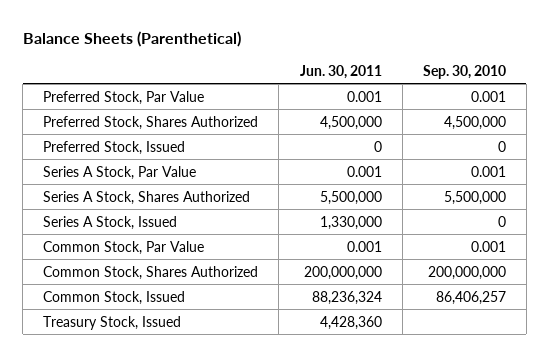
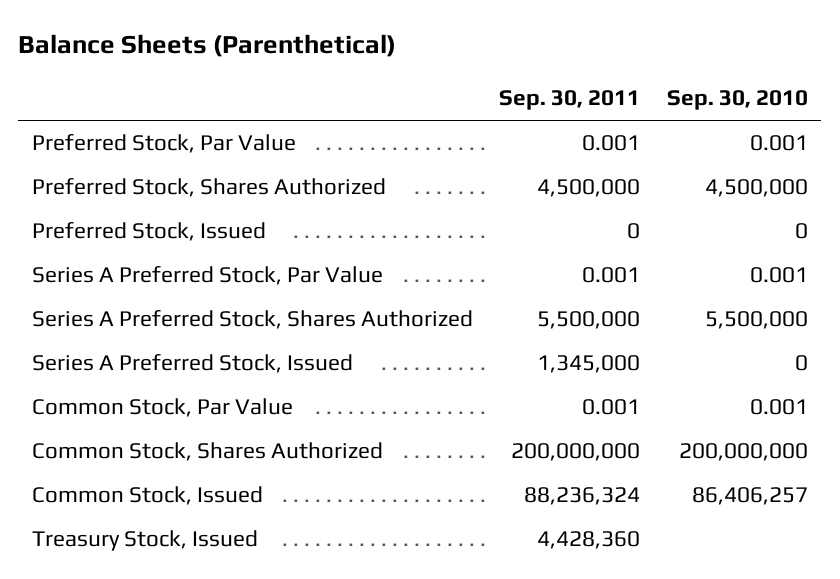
- | Jun. 30, 2011 | Sep. 30, 2010
+ | Sep. 30, 2011 | Sep. 30, 2010
- Series A Stock, Par Value | 0.001 | 0.001
- Series A Stock, Shares Authorized | 5,500,000 | 5,500,000
- Series A Stock, Issued | 1,330,000 | 0
+ Series A Preferred Stock, Par Value | 0.001 | 0.001
+ Series A Preferred Stock, Shares Authorized | 5,500,000 | 5,500,000
+ Series A Preferred Stock, Issued | 1,345,000 | 0

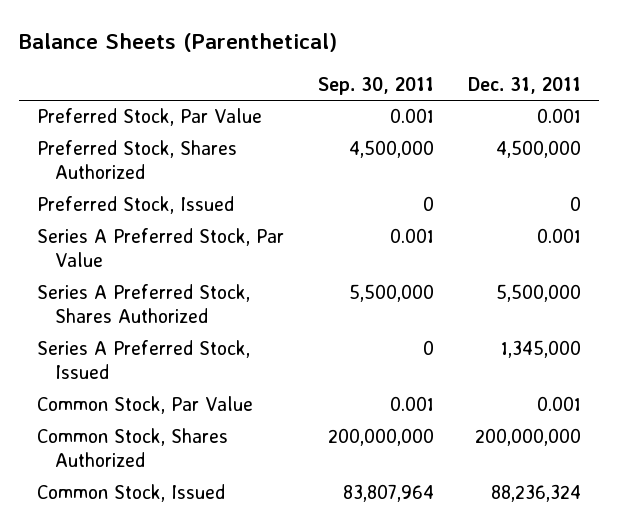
- | Sep. 30, 2011 | Sep. 30, 2010
+ | Sep. 30, 2011 | Dec. 31, 2011
- Series A Preferred Stock, Issued | 1,345,000 | 0
+ Series A Preferred Stock, Issued | 0 | 1,345,000
- Common Stock, Issued | 88,236,324 | 86,406,257
- Treasury Stock, Issued | 4,428,360 |
+ Common Stock, Issued | 83,807,964 | 88,236,324

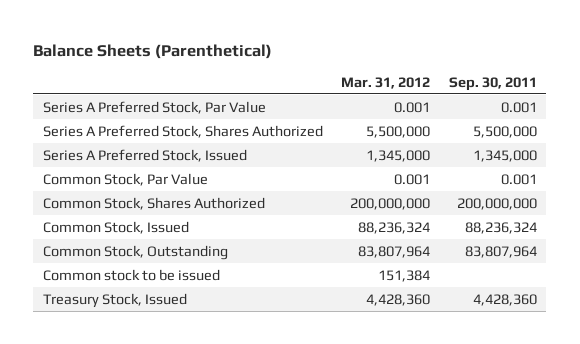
- | Sep. 30, 2011 | Dec. 31, 2011
+ | Mar. 31, 2012 | Sep. 30, 2011
- Preferred Stock, Par Value | 0.001 | 0.001
- Preferred Stock, Shares Authorized | 4,500,000 | 4,500,000
- Preferred Stock, Issued | 0 | 0
- Series A Preferred Stock, Issued | 0 | 1,345,000
+ Series A Preferred Stock, Issued | 1,345,000 | 1,345,000
- Common Stock, Issued | 83,807,964 | 88,236,324
+ Common Stock, Issued | 88,236,324 | 88,236,324
+ Common Stock, Outstanding | 83,807,964 | 83,807,964
+ Common stock to be issued | 151,384 |
+ Treasury Stock, Issued | 4,428,360 | 4,428,360

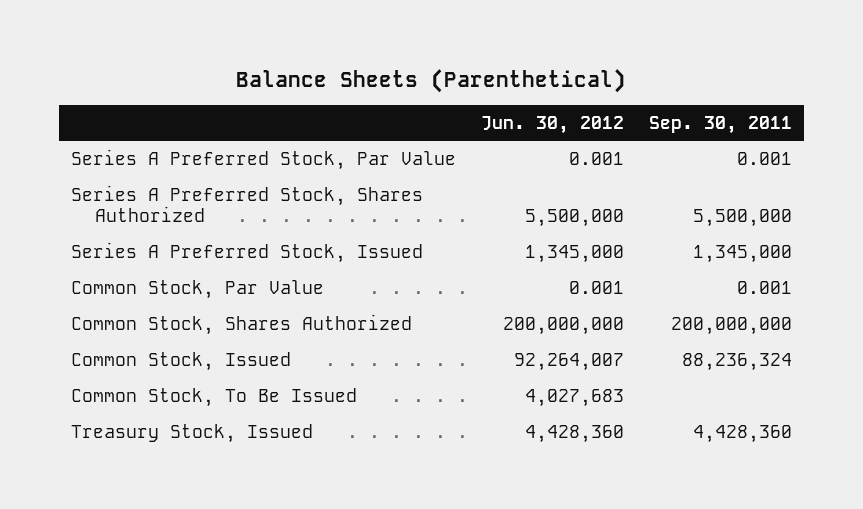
- | Mar. 31, 2012 | Sep. 30, 2011
+ | Jun. 30, 2012 | Sep. 30, 2011
- Common Stock, Outstanding | 83,807,964 | 83,807,964
- Common stock to be issued | 151,384 |
+ Common Stock, To Be Issued | 4,027,683 |

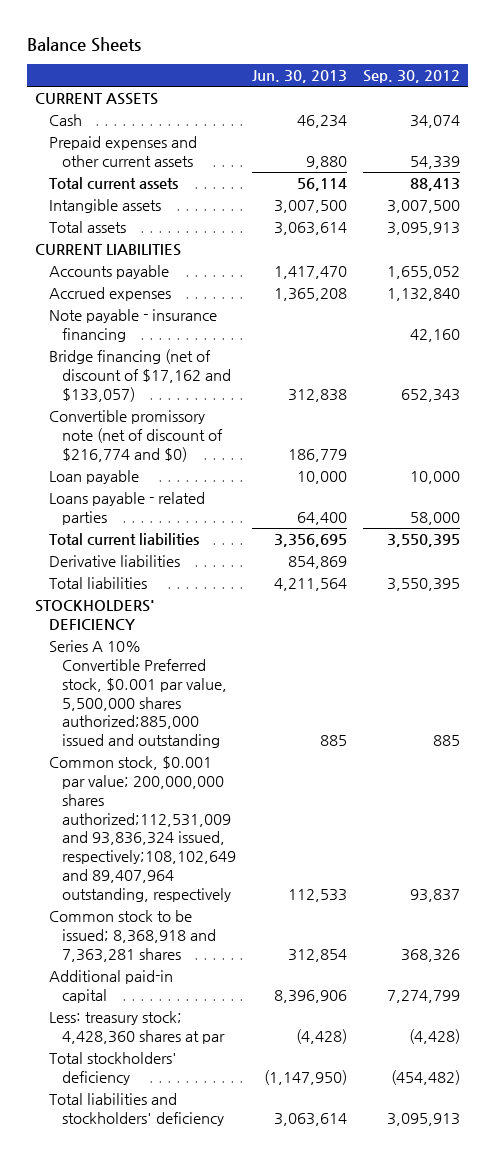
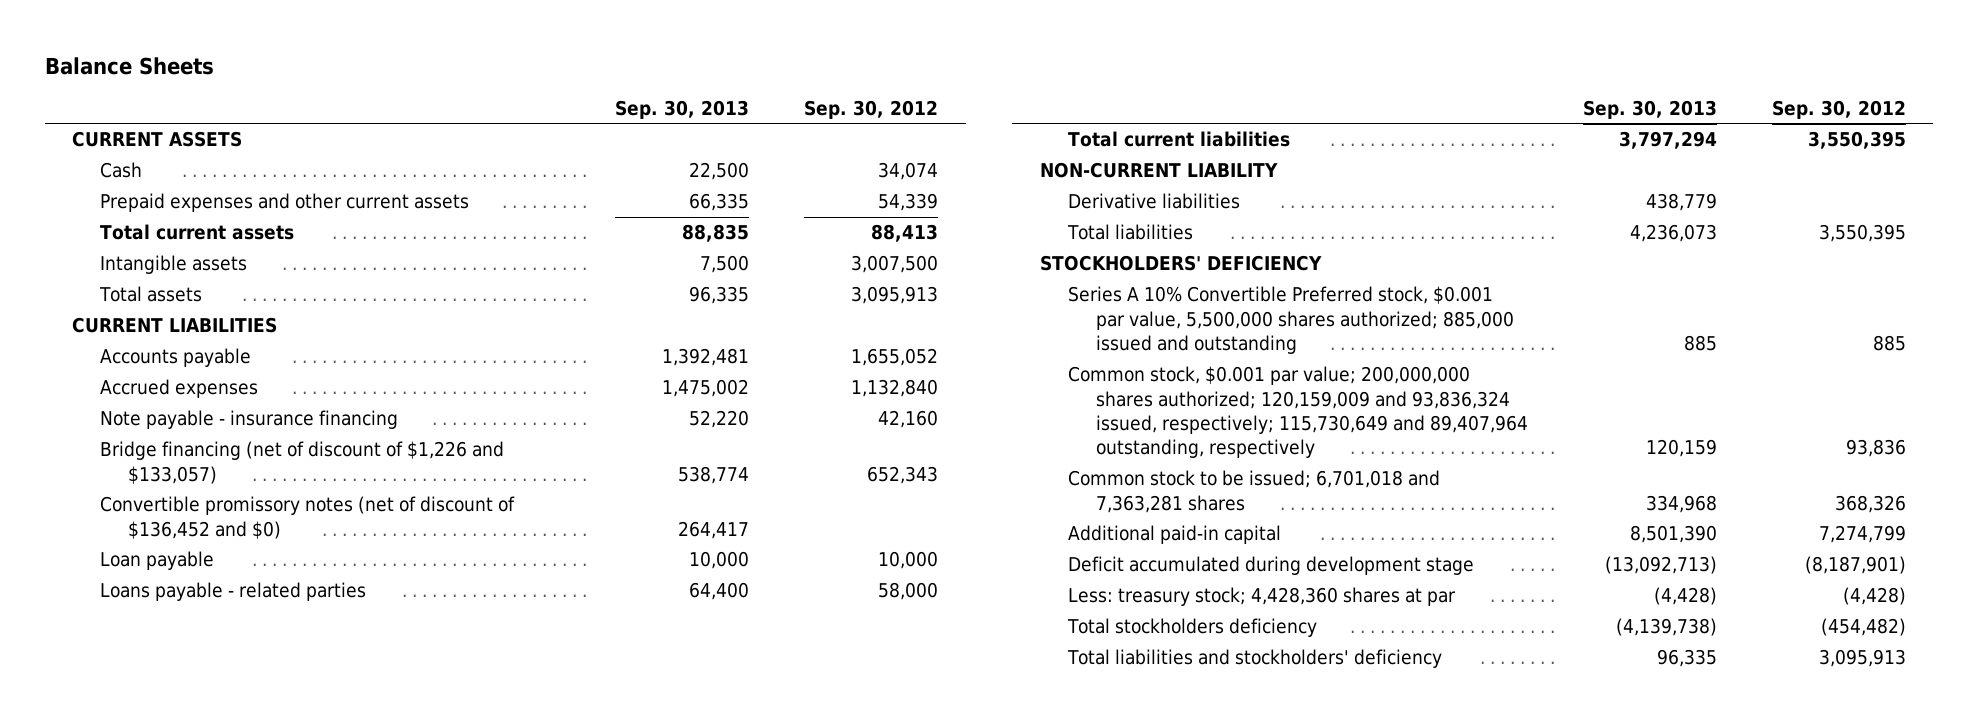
- | Jun. 30, 2013 | Sep. 30, 2012
+ | Sep. 30, 2013 | Sep. 30, 2012
- Bridge financing (net of discount of $17,162 and $133,057) | 312,838 | 652,343
- Convertible promissory note (net of discount of $216,774 and $0) | 186,779 |
+ Bridge financing (net of discount of $1,226 and $133,057) | 538,774 | 652,343
+ Convertible promissory notes (net of discount of $136,452 and $0) | 264,417 |
+ NON-CURRENT LIABILITY
- Series A 10% Convertible Preferred stock, $0.001 par value, 5,500,000 shares authorized;885,000 issued and outstanding | 885 | 885
- Common stock, $0.001 par value; 200,000,000 shares authorized;112,531,009 and 93,836,324 issued, respectively;108,102,649 and 89,407,964 outstanding, respectively | 112,533 | 93,837
- Common stock to be issued; 8,368,918 and 7,363,281 shares | 312,854 | 368,326
+ Series A 10% Convertible Preferred stock, $0.001 par value, 5,500,000 shares authorized; 885,000 issued and outstanding | 885 | 885
+ Common stock, $0.001 par value; 200,000,000 shares authorized; 120,159,009 and 93,836,324 issued, respectively; 115,730,649 and 89,407,964 outstanding, respectively | 120,159 | 93,836
+ Common stock to be issued; 6,701,018 and 7,363,281 shares | 334,968 | 368,326
+ Deficit accumulated during development stage | (13,092,713) | (8,187,901)
- Total stockholders' deficiency | (1,147,950) | (454,482)
+ Total stockholders deficiency | (4,139,738) | (454,482)

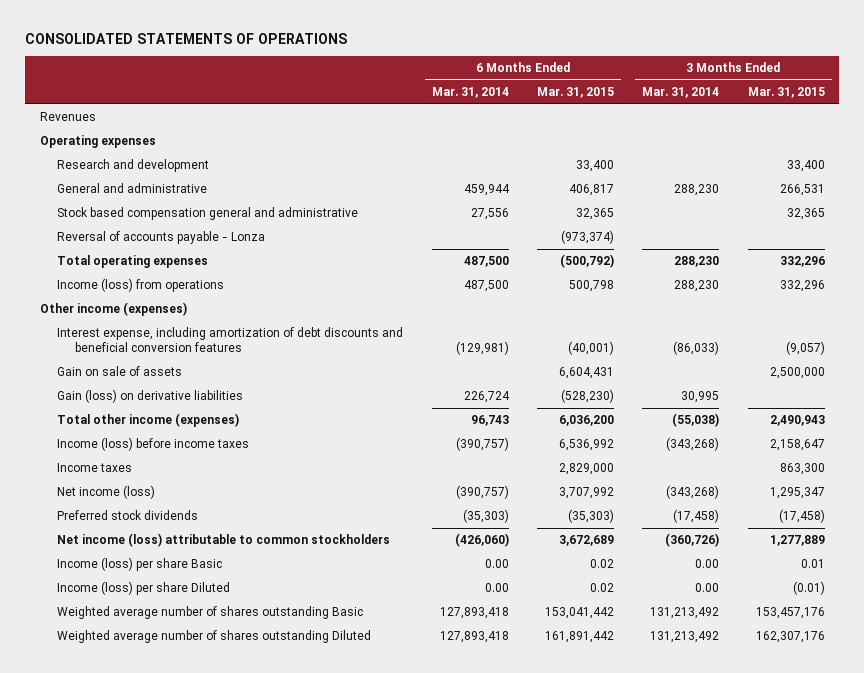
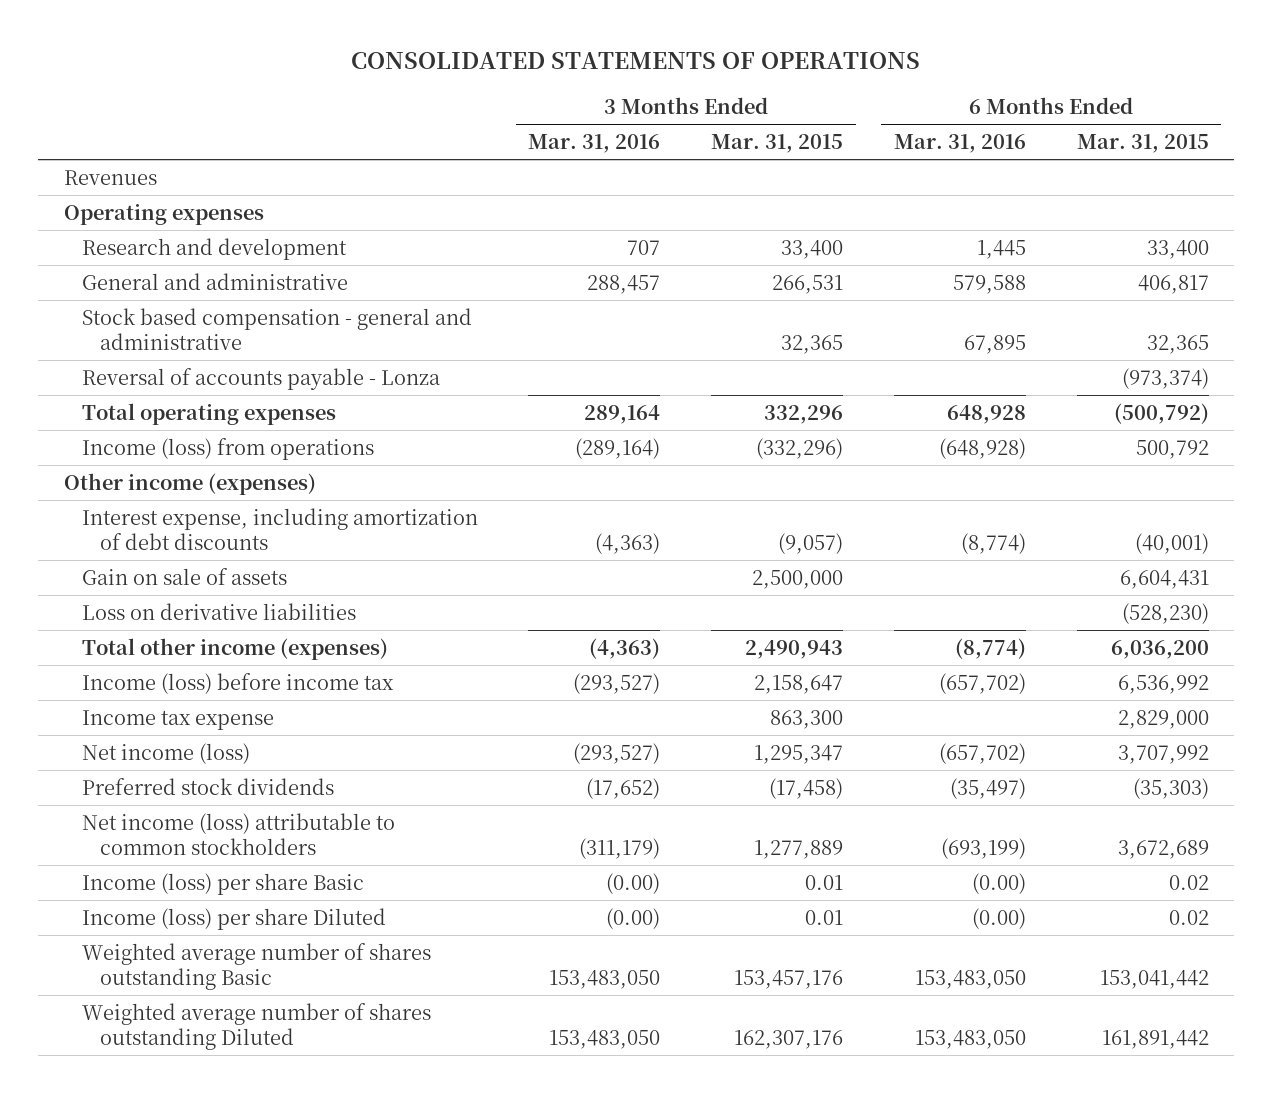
- | 6 Months Ended Mar. 31, 2014 | 6 Months Ended Mar. 31, 2015 | 3 Months Ended Mar. 31, 2014 | 3 Months Ended Mar. 31, 2015
+ | 3 Months Ended Mar. 31, 2016 | 3 Months Ended Mar. 31, 2015 | 6 Months Ended Mar. 31, 2016 | 6 Months Ended Mar. 31, 2015
- Stock based compensation general and administrative | 27,556 | 32,365 | | 32,365
+ Stock based compensation - general and administrative | | 32,365 | 67,895 | 32,365
- Income (loss) from operations | 487,500 | 500,798 | 288,230 | 332,296
+ Income (loss) from operations | (289,164) | (332,296) | (648,928) | 500,792
- Interest expense, including amortization of debt discounts and beneficial conversion features | (129,981) | (40,001) | (86,033) | (9,057)
+ Interest expense, including amortization of debt discounts | (4,363) | (9,057) | (8,774) | (40,001)
- Gain (loss) on derivative liabilities | 226,724 | (528,230) | 30,995 |
+ Loss on derivative liabilities | | | | (528,230)
- Income (loss) before income taxes | (390,757) | 6,536,992 | (343,268) | 2,158,647
- Income taxes | | 2,829,000 | | 863,300
+ Income (loss) before income tax | (293,527) | 2,158,647 | (657,702) | 6,536,992
+ Income tax expense | | 863,300 | | 2,829,000
- Income (loss) per share Diluted | 0.00 | 0.02 | 0.00 | (0.01)
+ Income (loss) per share Diluted | (0.00) | 0.01 | (0.00) | 0.02

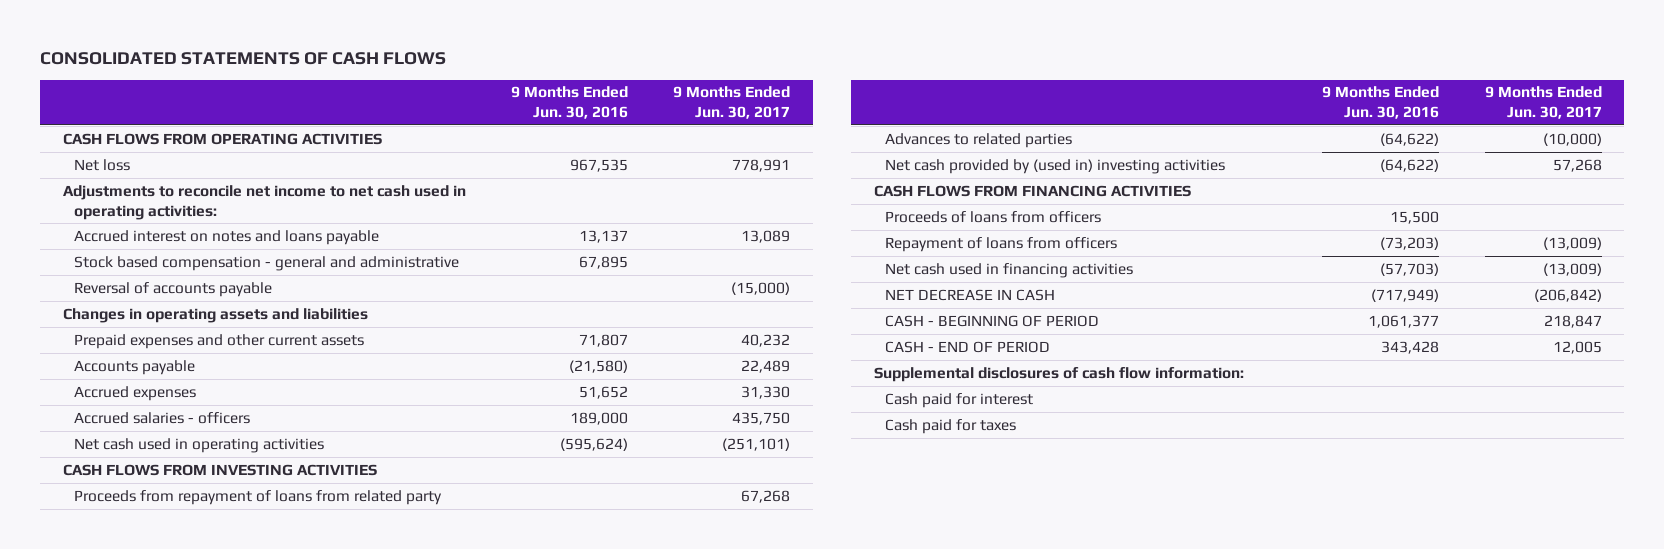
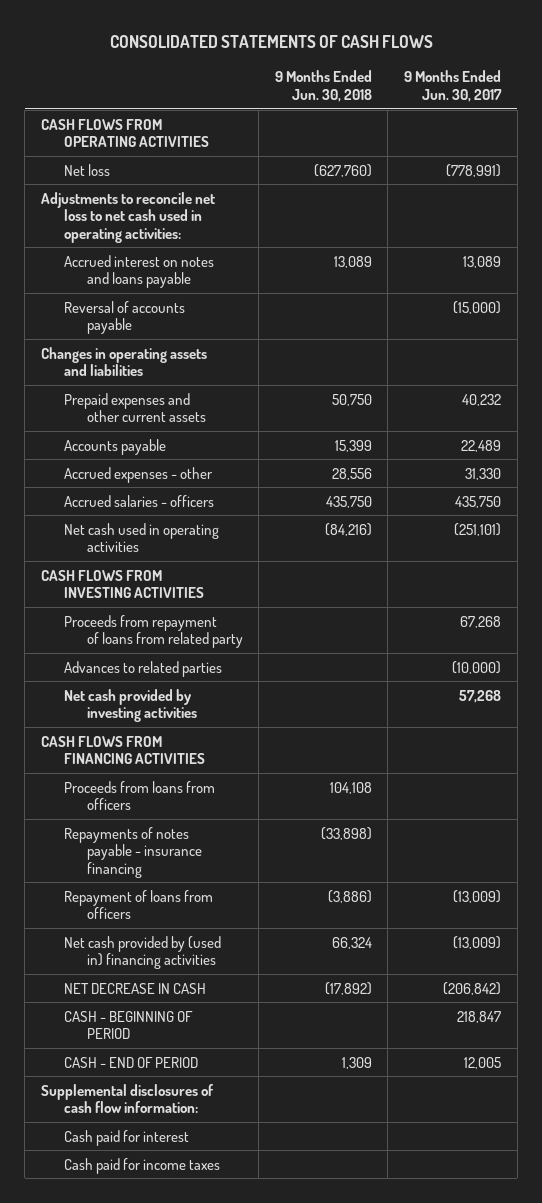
- | 9 Months Ended Jun. 30, 2016 | 9 Months Ended Jun. 30, 2017
+ | 9 Months Ended Jun. 30, 2018 | 9 Months Ended Jun. 30, 2017
- Net loss | 967,535 | 778,991
- Adjustments to reconcile net income to net cash used in operating activities:
+ Net loss | (627,760) | (778,991)
+ Adjustments to reconcile net loss to net cash used in operating activities:
- Stock based compensation - general and administrative | 67,895 |
- Accrued expenses | 51,652 | 31,330
+ Accrued expenses - other | 28,556 | 31,330
- Net cash provided by (used in) investing activities | (64,622) | 57,268
+ Net cash provided by investing activities | | 57,268
- Proceeds of loans from officers | 15,500 |
+ Proceeds from loans from officers | 104,108 |
+ Repayments of notes payable - insurance financing | (33,898) |
- Net cash used in financing activities | (57,703) | (13,009)
+ Net cash provided by (used in) financing activities | 66,324 | (13,009)
- Cash paid for taxes
+ Cash paid for income taxes

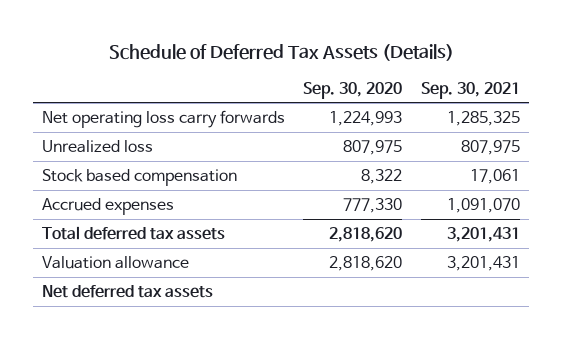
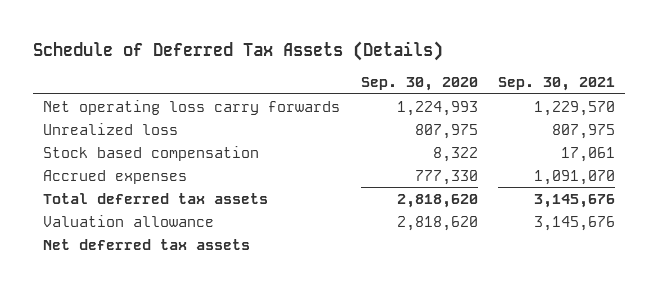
- Net operating loss carry forwards | 1,224,993 | 1,285,325
+ Net operating loss carry forwards | 1,224,993 | 1,229,570
- Total deferred tax assets | 2,818,620 | 3,201,431
- Valuation allowance | 2,818,620 | 3,201,431
+ Total deferred tax assets | 2,818,620 | 3,145,676
+ Valuation allowance | 2,818,620 | 3,145,676

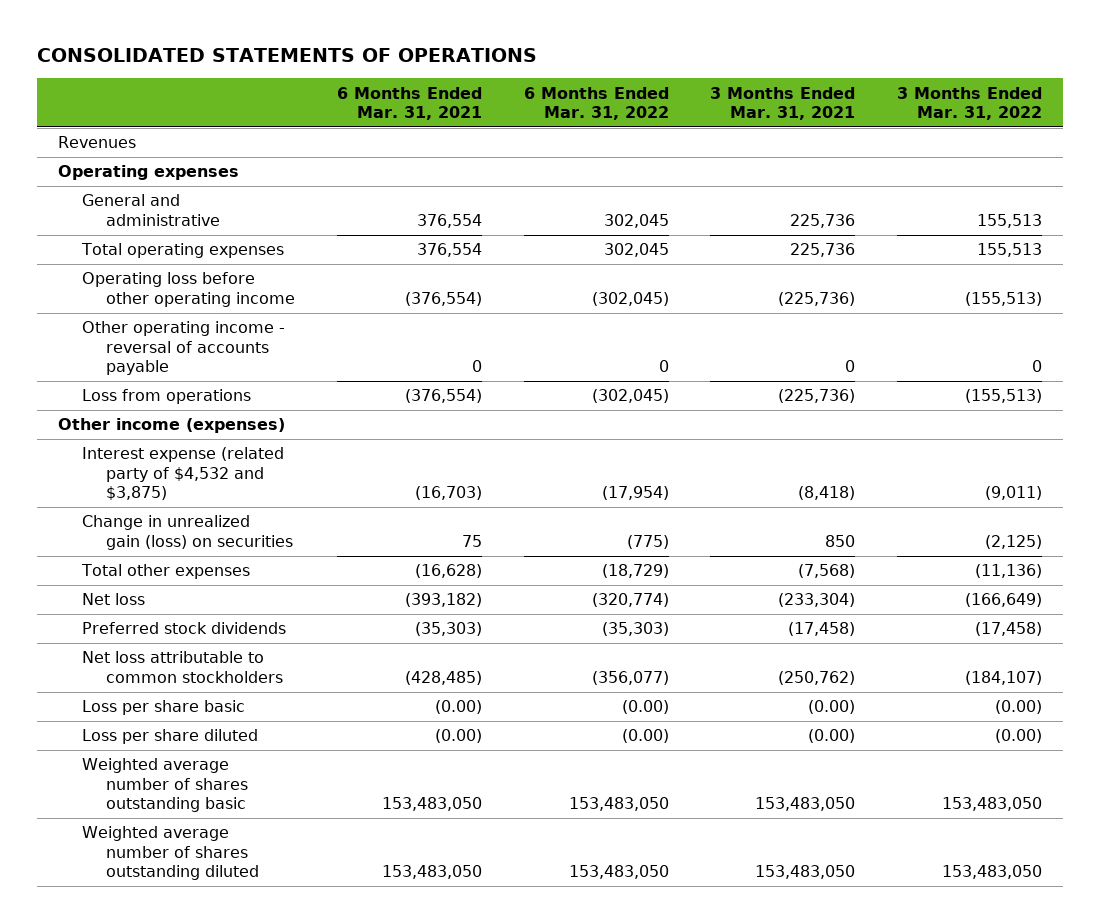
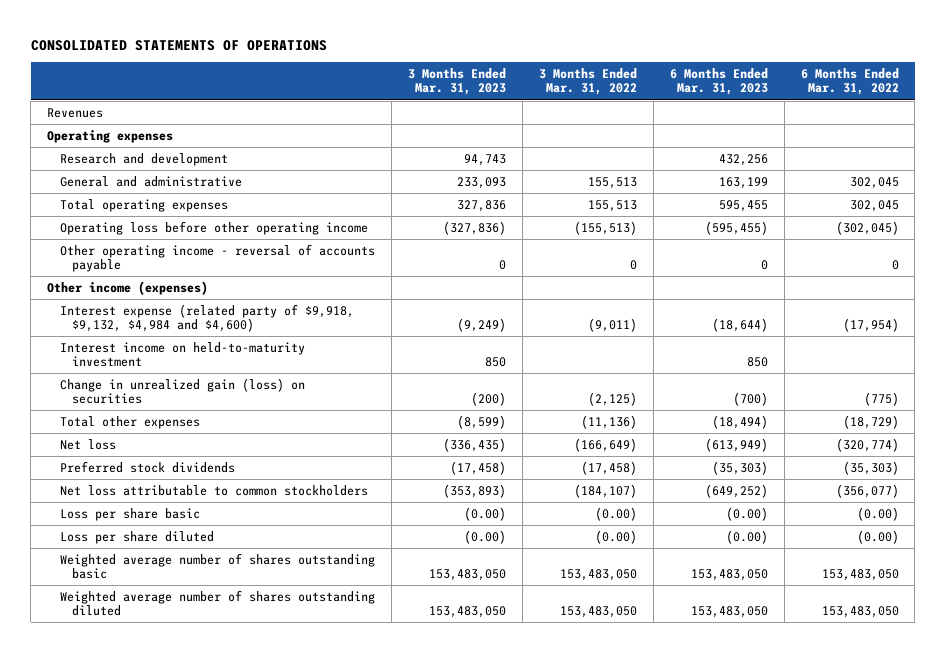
- | 6 Months Ended Mar. 31, 2021 | 6 Months Ended Mar. 31, 2022 | 3 Months Ended Mar. 31, 2021 | 3 Months Ended Mar. 31, 2022
+ | 3 Months Ended Mar. 31, 2023 | 3 Months Ended Mar. 31, 2022 | 6 Months Ended Mar. 31, 2023 | 6 Months Ended Mar. 31, 2022
+ Research and development | 94,743 | | 432,256 |
- Loss from operations | (376,554) | (302,045) | (225,736) | (155,513)
- Interest expense (related party of $4,532 and $3,875) | (16,703) | (17,954) | (8,418) | (9,011)
+ Interest expense (related party of $9,918, $9,132, $4,984 and $4,600) | (9,249) | (9,011) | (18,644) | (17,954)
+ Interest income on held-to-maturity investment | 850 | | 850 |

